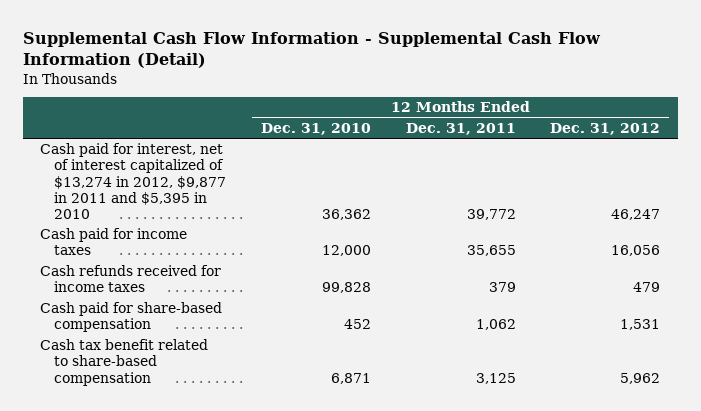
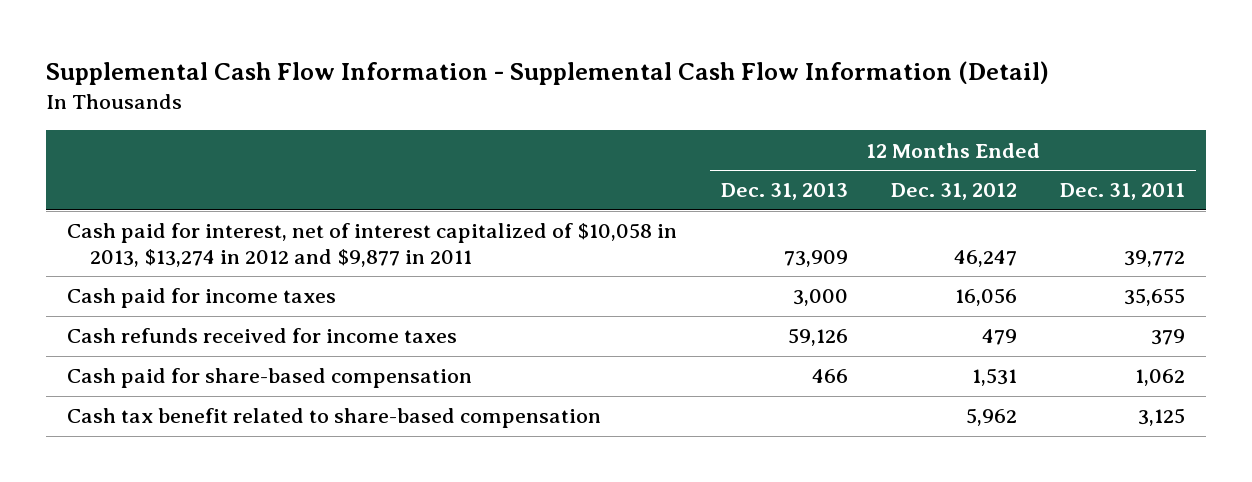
- | 12 Months Ended Dec. 31, 2010 | 12 Months Ended Dec. 31, 2011 | 12 Months Ended Dec. 31, 2012
+ | 12 Months Ended Dec. 31, 2013 | 12 Months Ended Dec. 31, 2012 | 12 Months Ended Dec. 31, 2011
- Cash paid for interest, net of interest capitalized of $13,274 in 2012, $9,877 in 2011 and $5,395 in 2010 | 36,362 | 39,772 | 46,247
+ Cash paid for interest, net of interest capitalized of $10,058 in 2013, $13,274 in 2012 and $9,877 in 2011 | 73,909 | 46,247 | 39,772

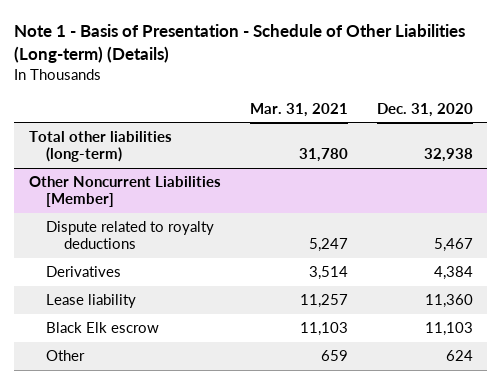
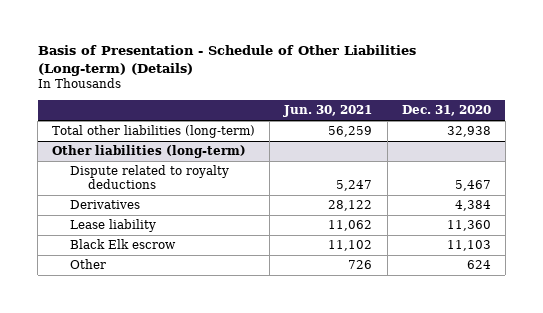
- Note 1 - Basis of Presentation - Schedule of Other Liabilities (Long-term) (Details)
+ Basis of Presentation - Schedule of Other Liabilities (Long-term) (Details)
- | Mar. 31, 2021 | Dec. 31, 2020
+ | Jun. 30, 2021 | Dec. 31, 2020
- Other Noncurrent Liabilities [Member]
+ Other liabilities (long-term)

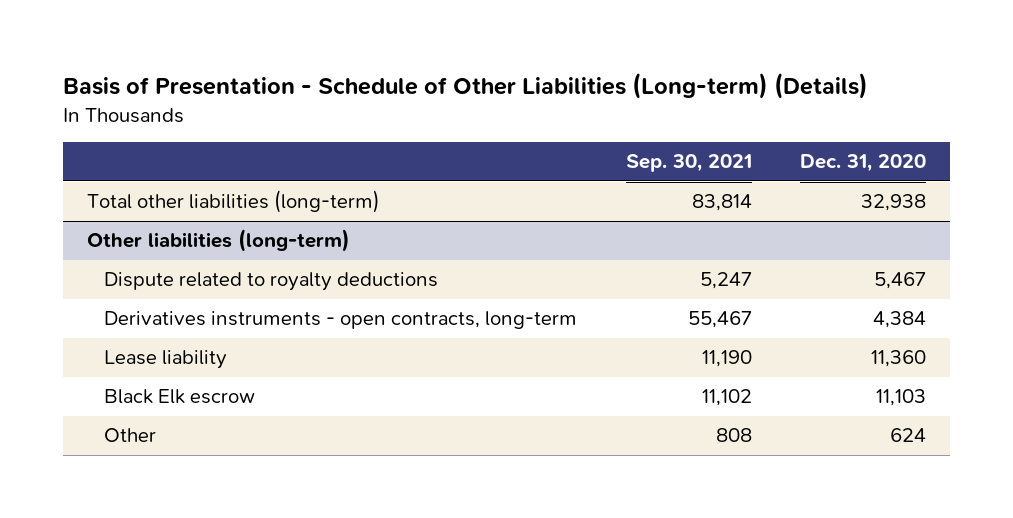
- | Jun. 30, 2021 | Dec. 31, 2020
+ | Sep. 30, 2021 | Dec. 31, 2020
@ Other liabilities (long-term)
- Derivatives | 28,122 | 4,384
+ Derivatives instruments - open contracts, long-term | 55,467 | 4,384

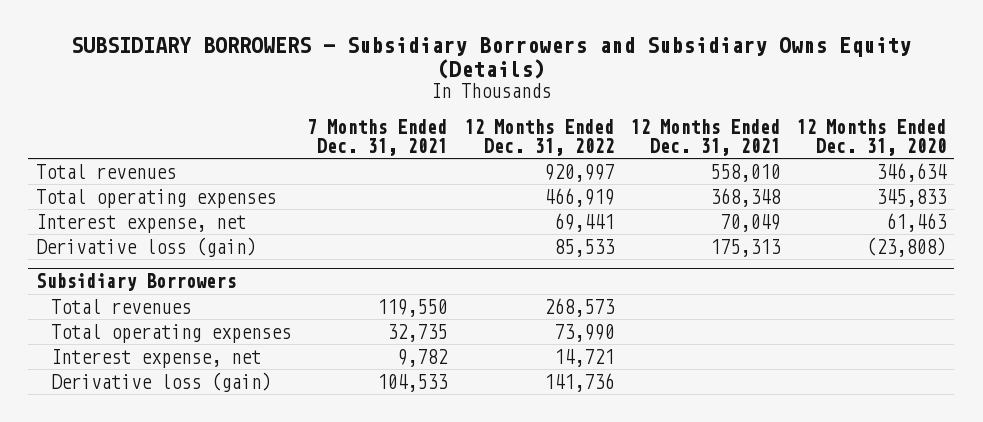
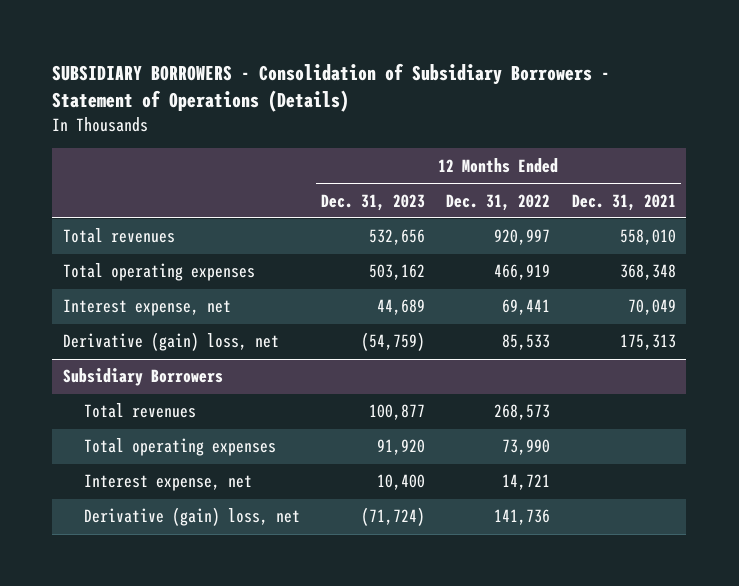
- SUBSIDIARY BORROWERS - Subsidiary Borrowers and Subsidiary Owns Equity (Details)
+ SUBSIDIARY BORROWERS - Consolidation of Subsidiary Borrowers - Statement of Operations (Details)
- | 7 Months Ended Dec. 31, 2021 | 12 Months Ended Dec. 31, 2022 | 12 Months Ended Dec. 31, 2021 | 12 Months Ended Dec. 31, 2020
+ | 12 Months Ended Dec. 31, 2023 | 12 Months Ended Dec. 31, 2022 | 12 Months Ended Dec. 31, 2021
- Derivative loss (gain) | | 85,533 | 175,313 | (23,808)
+ Derivative (gain) loss, net | (54,759) | 85,533 | 175,313
@ Subsidiary Borrowers
- Derivative loss (gain) | 104,533 | 141,736 | |
+ Derivative (gain) loss, net | (71,724) | 141,736 |

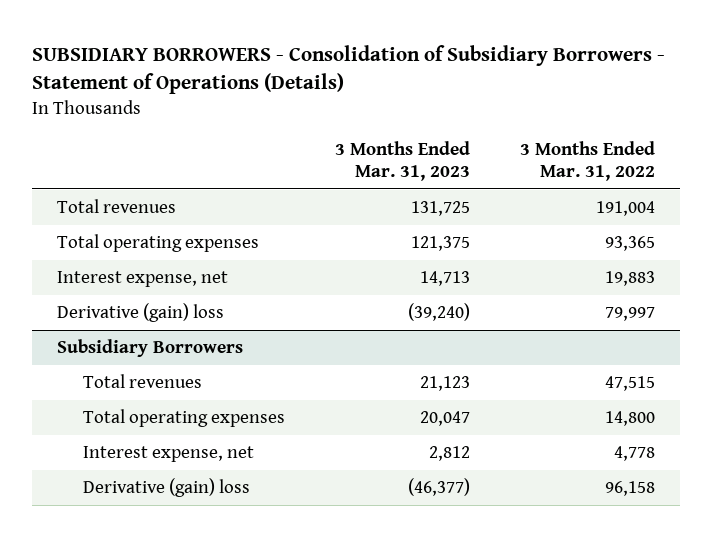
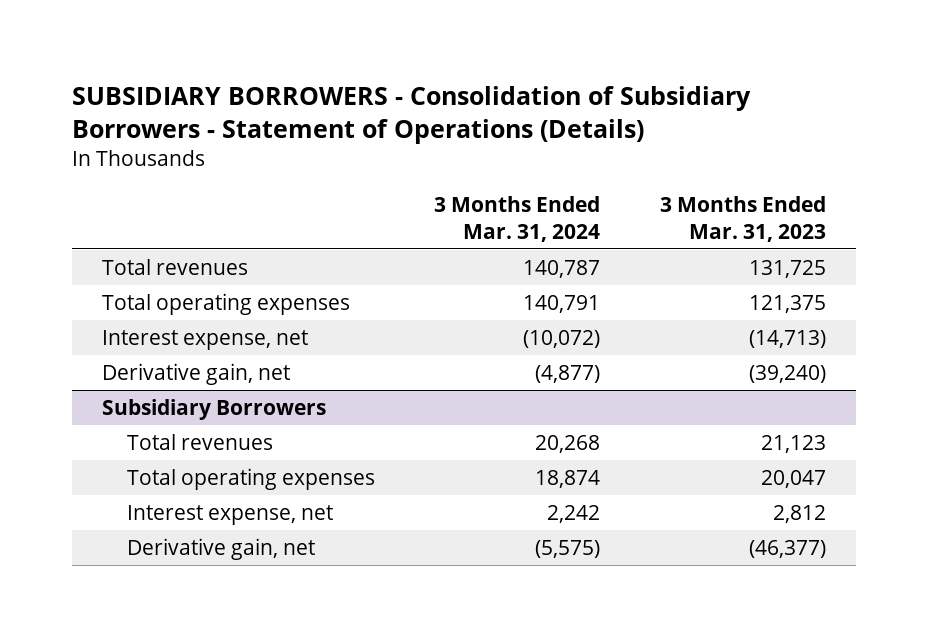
- | 3 Months Ended Mar. 31, 2023 | 3 Months Ended Mar. 31, 2022
+ | 3 Months Ended Mar. 31, 2024 | 3 Months Ended Mar. 31, 2023
- Interest expense, net | 14,713 | 19,883
- Derivative (gain) loss | (39,240) | 79,997
+ Interest expense, net | (10,072) | (14,713)
+ Derivative gain, net | (4,877) | (39,240)
@ Subsidiary Borrowers
- Derivative (gain) loss | (46,377) | 96,158
+ Derivative gain, net | (5,575) | (46,377)

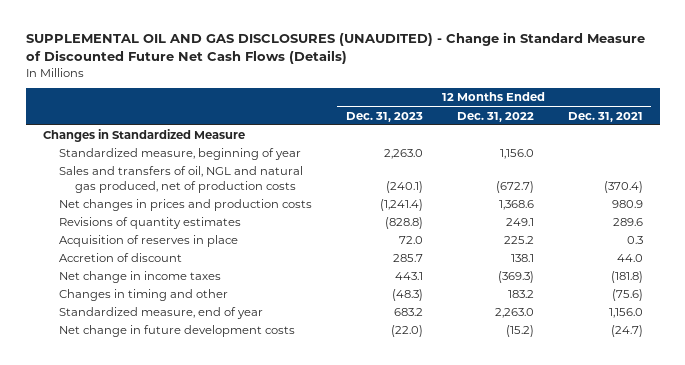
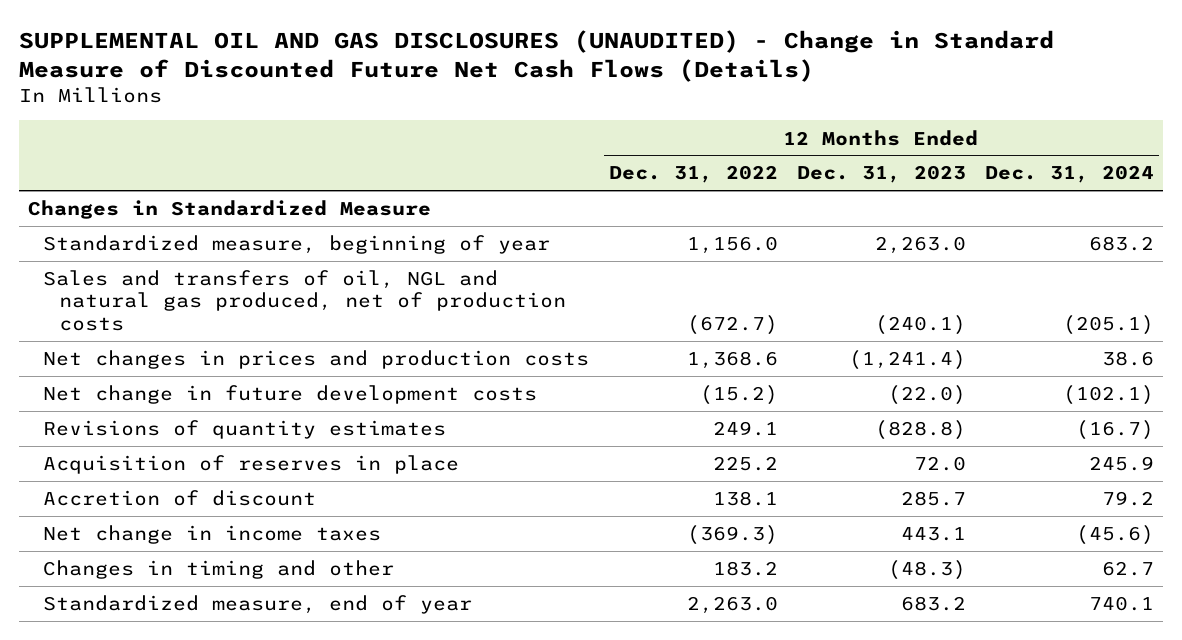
- | 12 Months Ended Dec. 31, 2023 | 12 Months Ended Dec. 31, 2022 | 12 Months Ended Dec. 31, 2021
+ | 12 Months Ended Dec. 31, 2022 | 12 Months Ended Dec. 31, 2023 | 12 Months Ended Dec. 31, 2024
moved up: Net change in future development costs | (15.2) | (22.0) | (102.1)

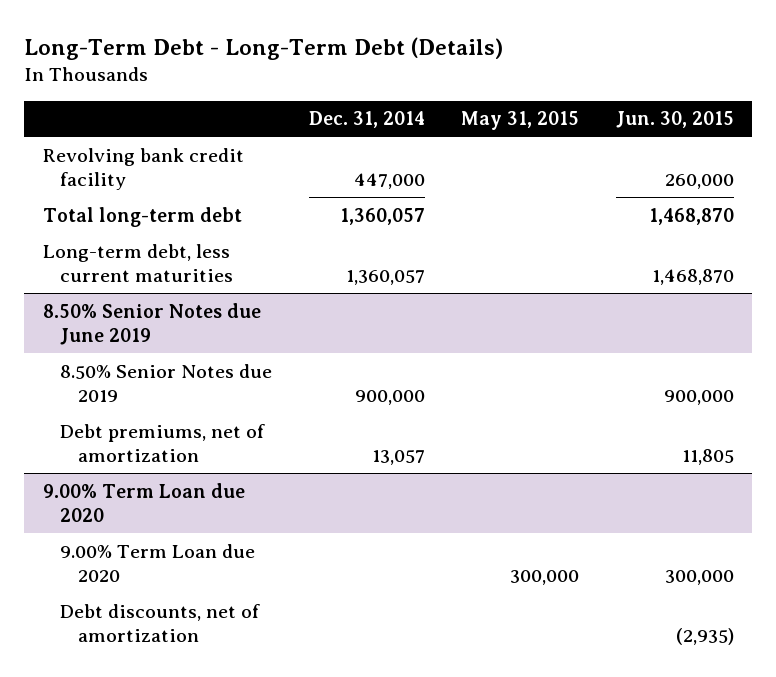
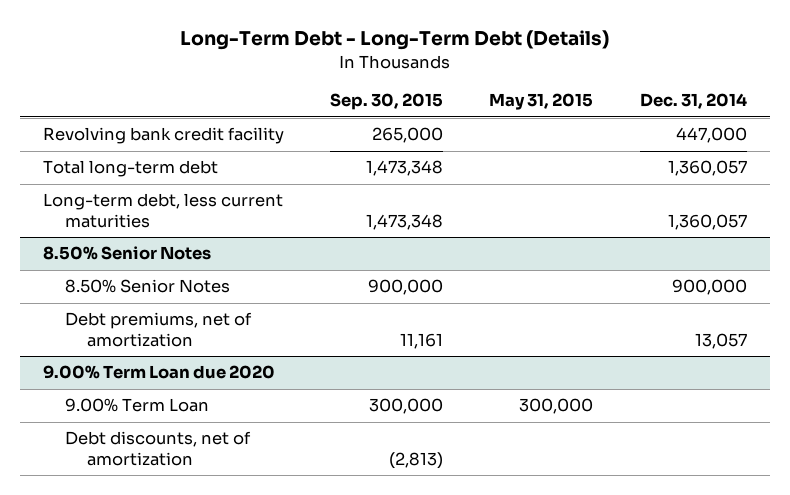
- | Dec. 31, 2014 | May 31, 2015 | Jun. 30, 2015
+ | Sep. 30, 2015 | May 31, 2015 | Dec. 31, 2014
- 8.50% Senior Notes due June 2019
- 8.50% Senior Notes due 2019 | 900,000 | | 900,000
+ 8.50% Senior Notes
+ 8.50% Senior Notes | 900,000 | | 900,000
@ 9.00% Term Loan due 2020
- 9.00% Term Loan due 2020 | | 300,000 | 300,000
+ 9.00% Term Loan | 300,000 | 300,000 |

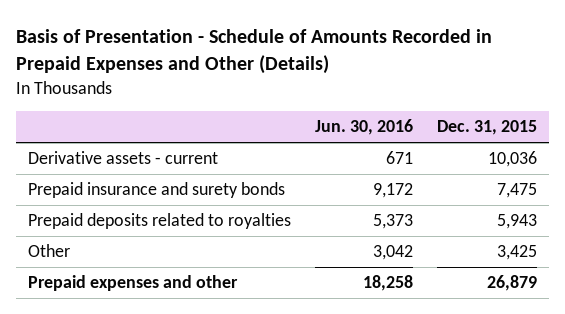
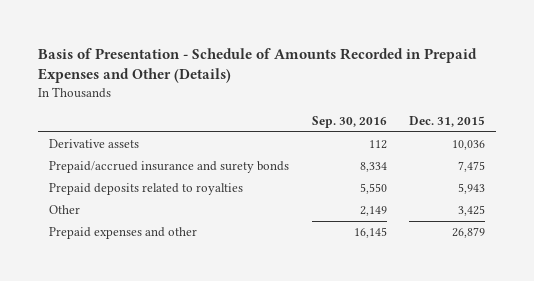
- | Jun. 30, 2016 | Dec. 31, 2015
+ | Sep. 30, 2016 | Dec. 31, 2015
- Derivative assets - current | 671 | 10,036
- Prepaid insurance and surety bonds | 9,172 | 7,475
+ Derivative assets | 112 | 10,036
+ Prepaid/accrued insurance and surety bonds | 8,334 | 7,475

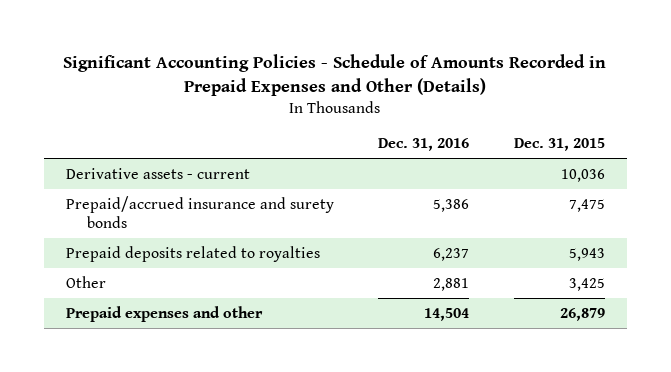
- Basis of Presentation - Schedule of Amounts Recorded in Prepaid Expenses and Other (Details)
+ Significant Accounting Policies - Schedule of Amounts Recorded in Prepaid Expenses and Other (Details)
- | Sep. 30, 2016 | Dec. 31, 2015
+ | Dec. 31, 2016 | Dec. 31, 2015
- Derivative assets | 112 | 10,036
+ Derivative assets - current | | 10,036

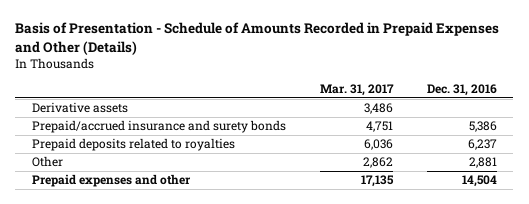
- Significant Accounting Policies - Schedule of Amounts Recorded in Prepaid Expenses and Other (Details)
+ Basis of Presentation - Schedule of Amounts Recorded in Prepaid Expenses and Other (Details)
- | Dec. 31, 2016 | Dec. 31, 2015
+ | Mar. 31, 2017 | Dec. 31, 2016
- Derivative assets - current | | 10,036
+ Derivative assets | 3,486 |

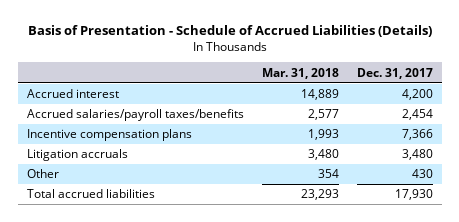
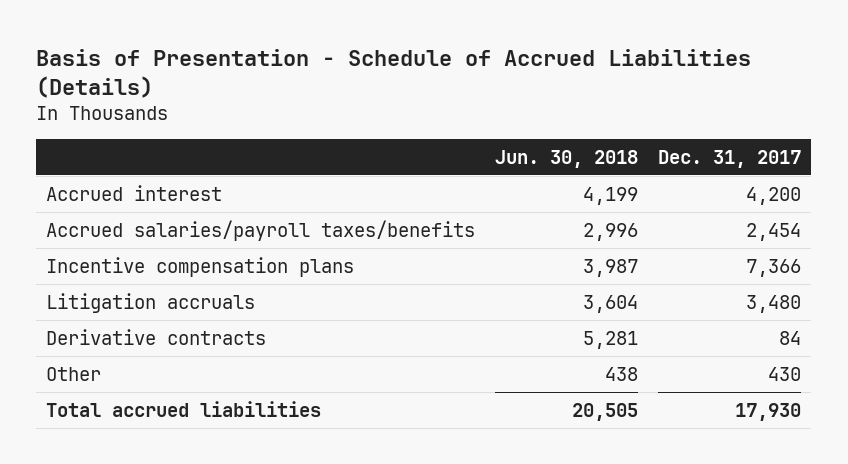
- | Mar. 31, 2018 | Dec. 31, 2017
+ | Jun. 30, 2018 | Dec. 31, 2017
+ Derivative contracts | 5,281 | 84

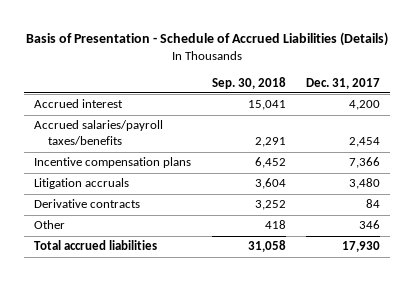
- | Jun. 30, 2018 | Dec. 31, 2017
+ | Sep. 30, 2018 | Dec. 31, 2017
- Other | 438 | 430
+ Other | 418 | 346

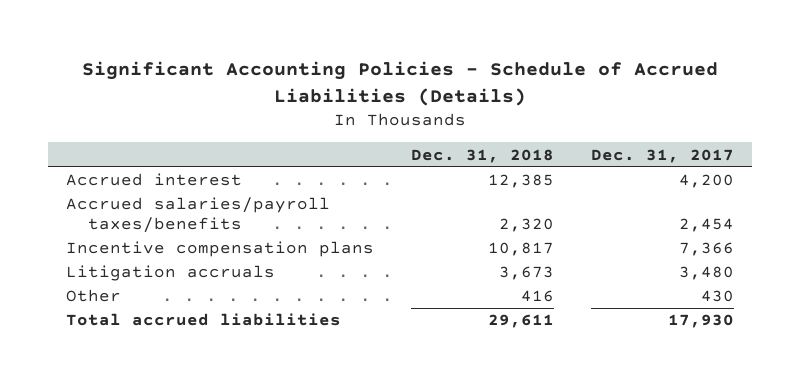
- Basis of Presentation - Schedule of Accrued Liabilities (Details)
+ Significant Accounting Policies - Schedule of Accrued Liabilities (Details)
- | Sep. 30, 2018 | Dec. 31, 2017
+ | Dec. 31, 2018 | Dec. 31, 2017
- Derivative contracts | 3,252 | 84
- Other | 418 | 346
+ Other | 416 | 430

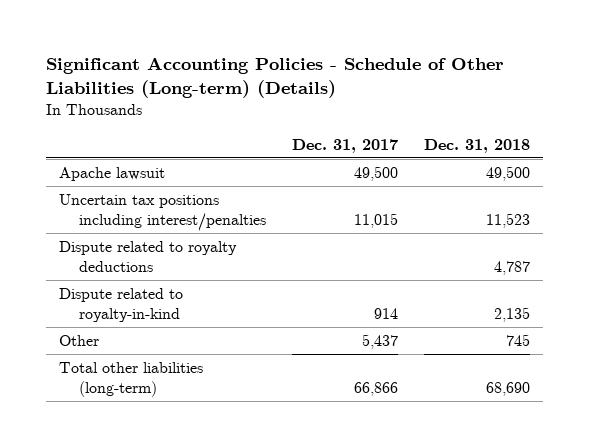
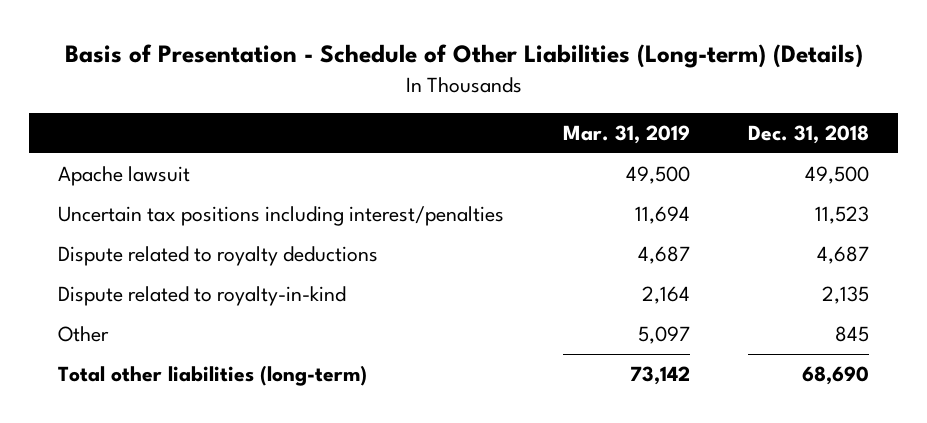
- Significant Accounting Policies - Schedule of Other Liabilities (Long-term) (Details)
+ Basis of Presentation - Schedule of Other Liabilities (Long-term) (Details)
- | Dec. 31, 2017 | Dec. 31, 2018
+ | Mar. 31, 2019 | Dec. 31, 2018
- Dispute related to royalty deductions | | 4,787
+ Dispute related to royalty deductions | 4,687 | 4,687
- Other | 5,437 | 745
+ Other | 5,097 | 845

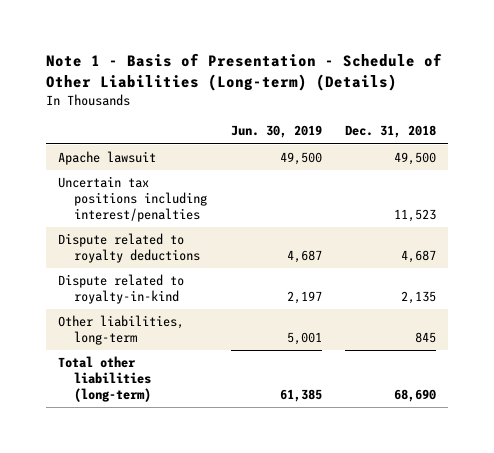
- Basis of Presentation - Schedule of Other Liabilities (Long-term) (Details)
+ Note 1 - Basis of Presentation - Schedule of Other Liabilities (Long-term) (Details)
- | Mar. 31, 2019 | Dec. 31, 2018
+ | Jun. 30, 2019 | Dec. 31, 2018
- Other | 5,097 | 845
+ Other liabilities, long-term | 5,001 | 845

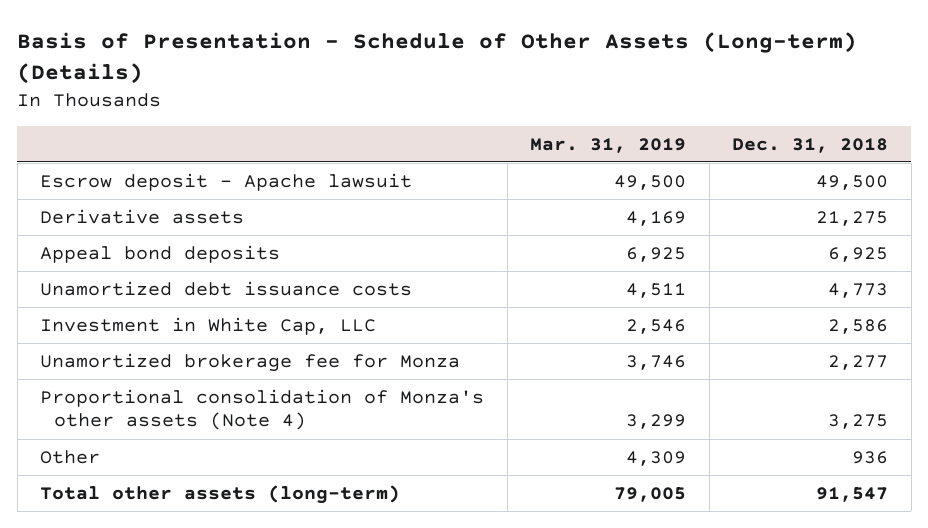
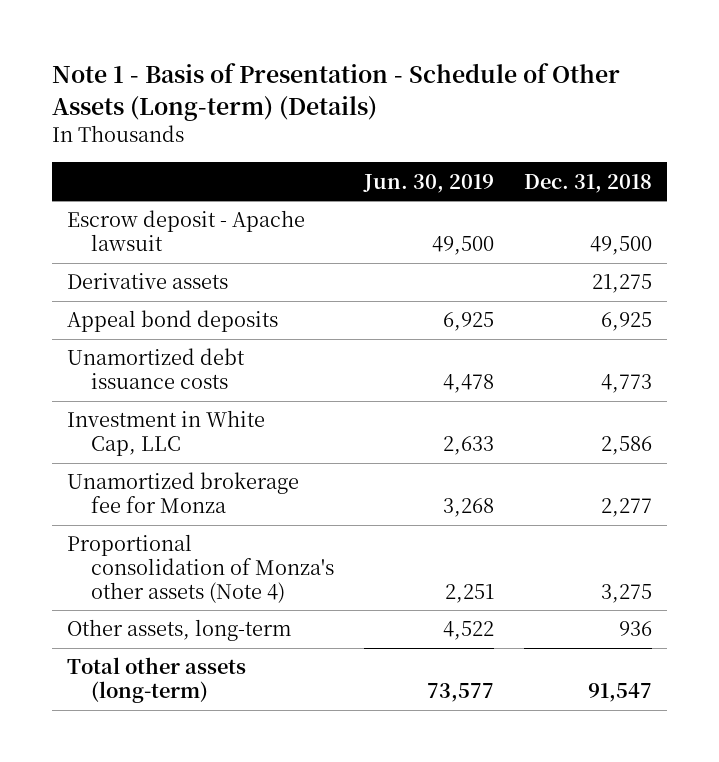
- Basis of Presentation - Schedule of Other Assets (Long-term) (Details)
+ Note 1 - Basis of Presentation - Schedule of Other Assets (Long-term) (Details)
- | Mar. 31, 2019 | Dec. 31, 2018
+ | Jun. 30, 2019 | Dec. 31, 2018
- Other | 4,309 | 936
+ Other assets, long-term | 4,522 | 936

